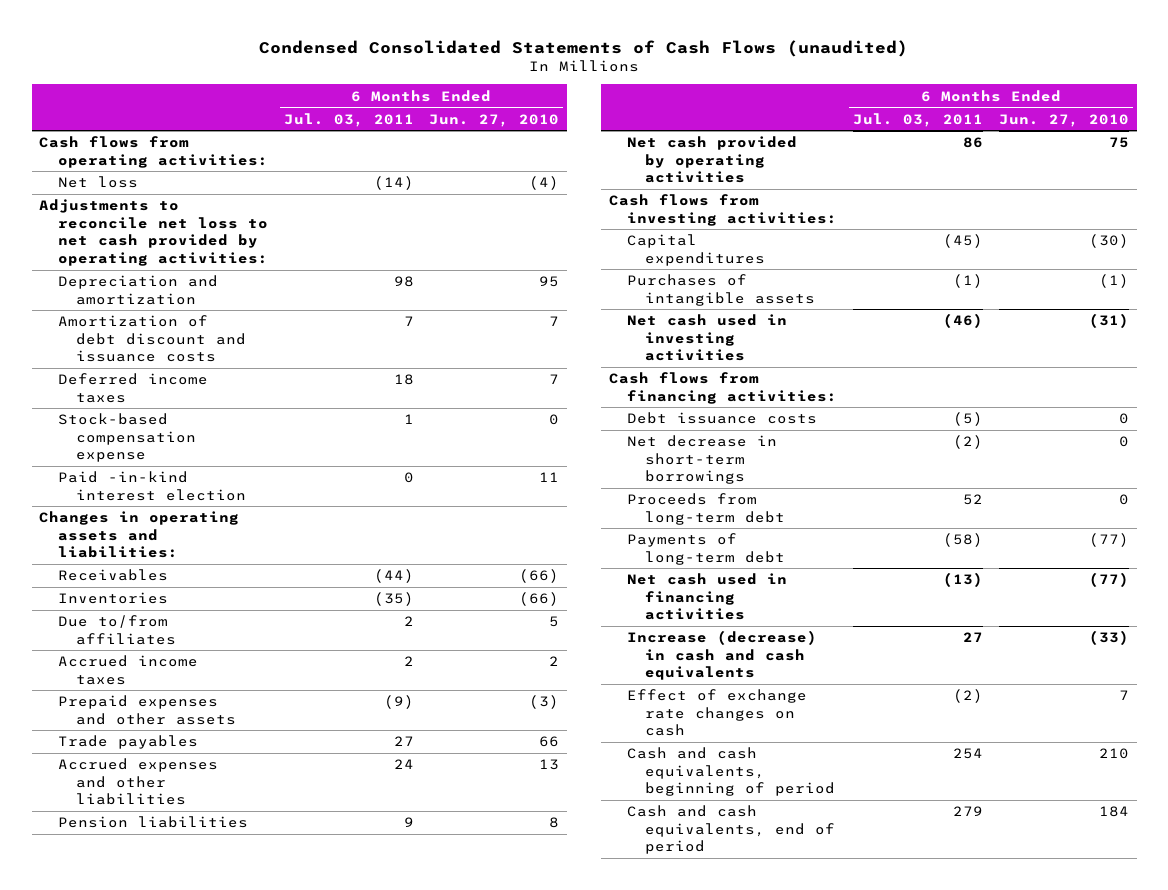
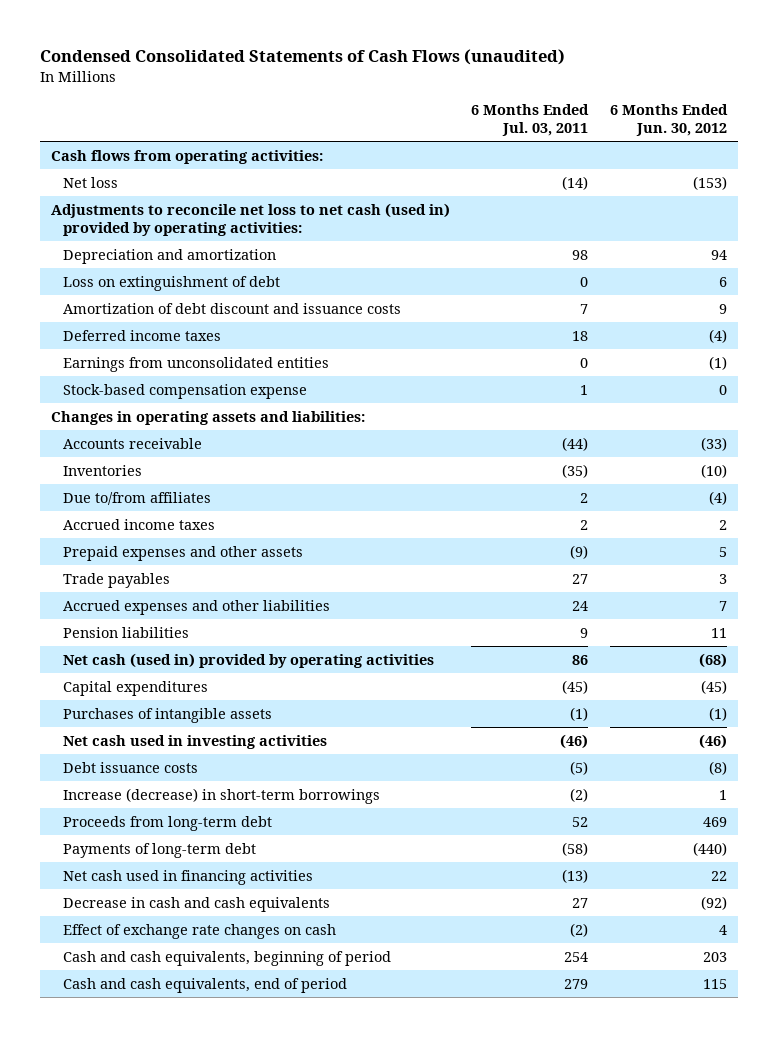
- | 6 Months Ended Jul. 03, 2011 | 6 Months Ended Jun. 27, 2010
+ | 6 Months Ended Jul. 03, 2011 | 6 Months Ended Jun. 30, 2012
- Adjustments to reconcile net loss to net cash provided by operating activities:
+ Adjustments to reconcile net loss to net cash (used in) provided by operating activities:
+ Loss on extinguishment of debt | 0 | 6
+ Earnings from unconsolidated entities | 0 | (1)
- Paid -in-kind interest election | 0 | 11
- Receivables | (44) | (66)
+ Accounts receivable | (44) | (33)
- Net cash provided by operating activities | 86 | 75
- Cash flows from investing activities:
+ Net cash (used in) provided by operating activities | 86 | (68)
- Cash flows from financing activities:
- Net decrease in short-term borrowings | (2) | 0
+ Increase (decrease) in short-term borrowings | (2) | 1
- Increase (decrease) in cash and cash equivalents | 27 | (33)
+ Decrease in cash and cash equivalents | 27 | (92)

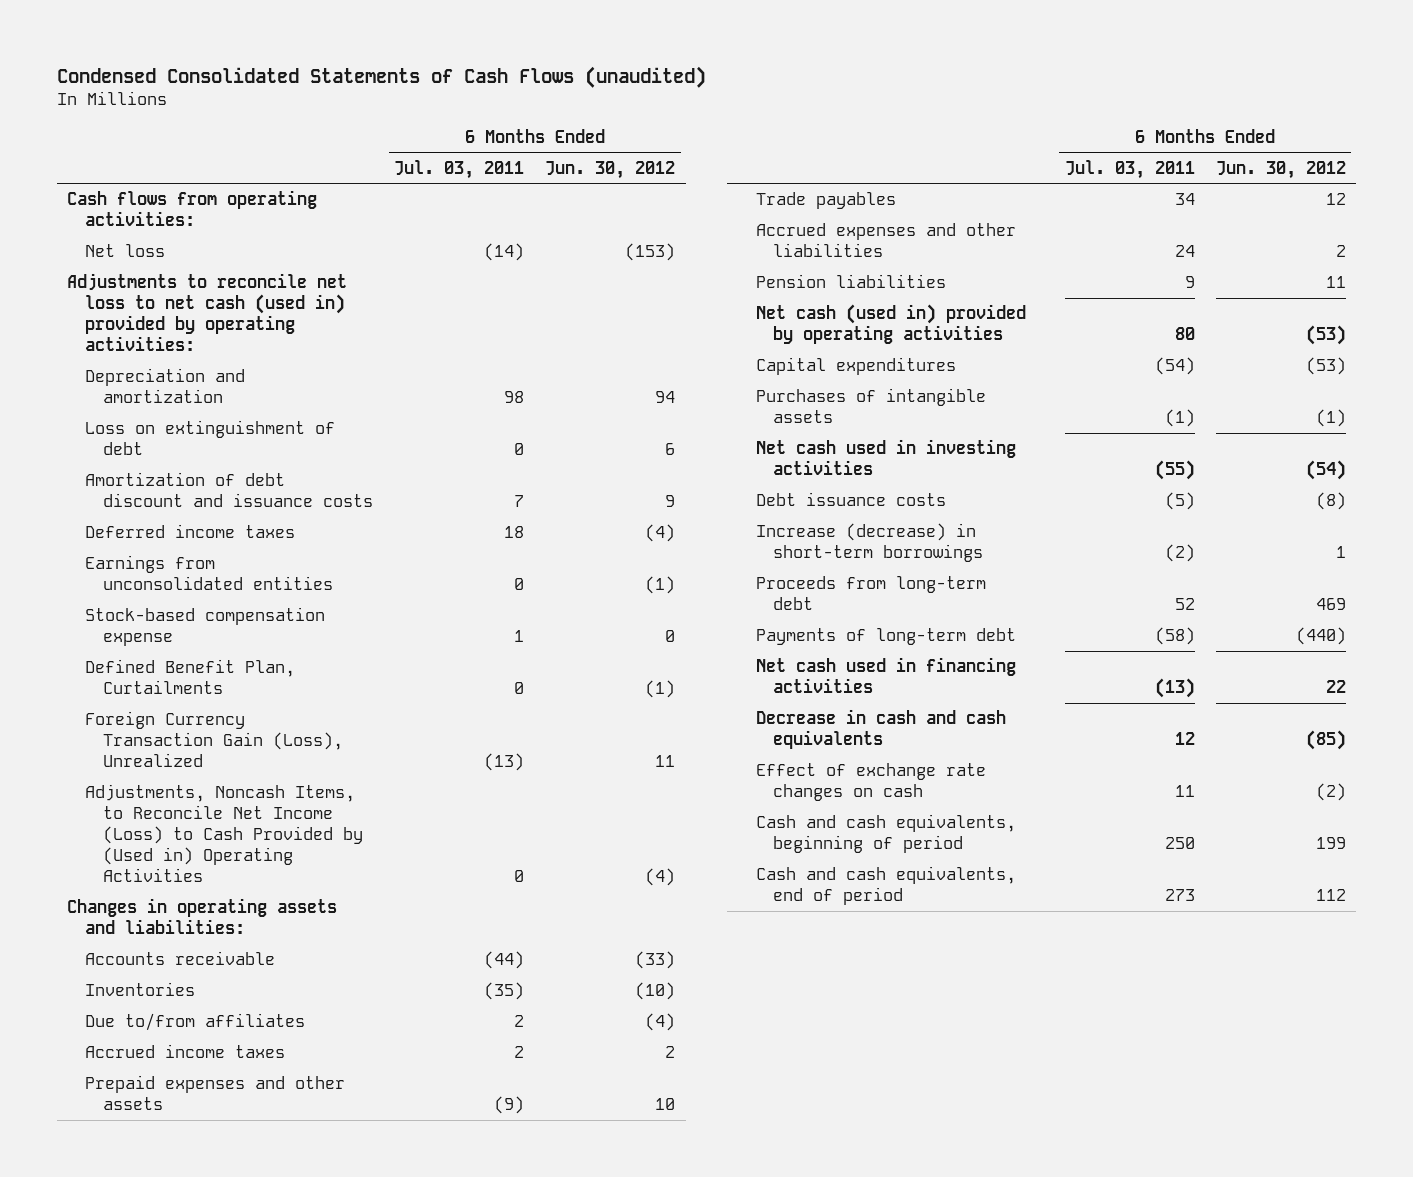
+ Defined Benefit Plan, Curtailments | 0 | (1)
+ Foreign Currency Transaction Gain (Loss), Unrealized | (13) | 11
+ Adjustments, Noncash Items, to Reconcile Net Income (Loss) to Cash Provided by (Used in) Operating Activities | 0 | (4)
- Prepaid expenses and other assets | (9) | 5
- Trade payables | 27 | 3
- Accrued expenses and other liabilities | 24 | 7
+ Prepaid expenses and other assets | (9) | 10
+ Trade payables | 34 | 12
+ Accrued expenses and other liabilities | 24 | 2
- Net cash (used in) provided by operating activities | 86 | (68)
- Capital expenditures | (45) | (45)
+ Net cash (used in) provided by operating activities | 80 | (53)
+ Capital expenditures | (54) | (53)
- Net cash used in investing activities | (46) | (46)
+ Net cash used in investing activities | (55) | (54)
- Decrease in cash and cash equivalents | 27 | (92)
- Effect of exchange rate changes on cash | (2) | 4
- Cash and cash equivalents, beginning of period | 254 | 203
- Cash and cash equivalents, end of period | 279 | 115
+ Decrease in cash and cash equivalents | 12 | (85)
+ Effect of exchange rate changes on cash | 11 | (2)
+ Cash and cash equivalents, beginning of period | 250 | 199
+ Cash and cash equivalents, end of period | 273 | 112

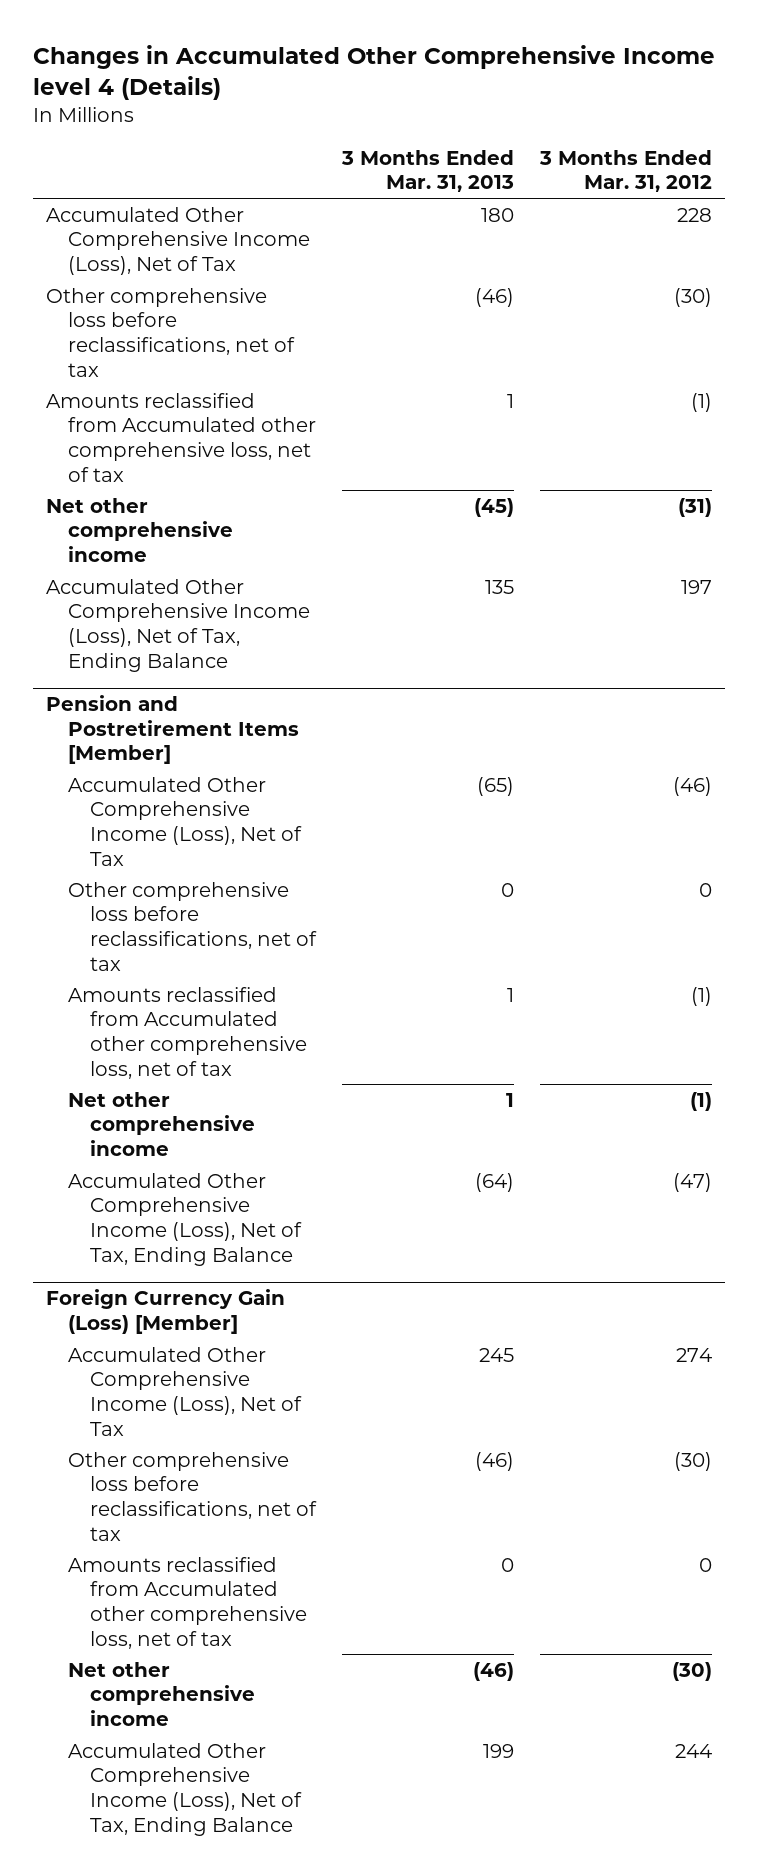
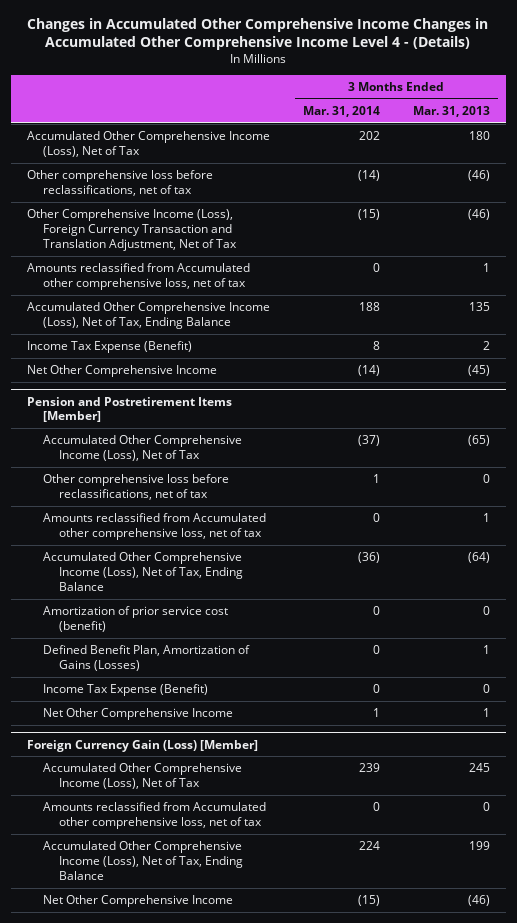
- Changes in Accumulated Other Comprehensive Income level 4 (Details)
+ Changes in Accumulated Other Comprehensive Income Changes in Accumulated Other Comprehensive Income Level 4 - (Details)
- | 3 Months Ended Mar. 31, 2013 | 3 Months Ended Mar. 31, 2012
+ | 3 Months Ended Mar. 31, 2014 | 3 Months Ended Mar. 31, 2013
+ Other Comprehensive Income (Loss), Foreign Currency Transaction and Translation Adjustment, Net of Tax | (15) | (46)
- Net other comprehensive income | (45) | (31)
+ Income Tax Expense (Benefit) | 8 | 2
+ Net Other Comprehensive Income | (14) | (45)
@ Pension and Postretirement Items [Member]
- Net other comprehensive income | 1 | (1)
+ Amortization of prior service cost (benefit) | 0 | 0
+ Defined Benefit Plan, Amortization of Gains (Losses) | 0 | 1
+ Income Tax Expense (Benefit) | 0 | 0
+ Net Other Comprehensive Income | 1 | 1
@ Foreign Currency Gain (Loss) [Member]
- Other comprehensive loss before reclassifications, net of tax | (46) | (30)
- Net other comprehensive income | (46) | (30)
+ Net Other Comprehensive Income | (15) | (46)

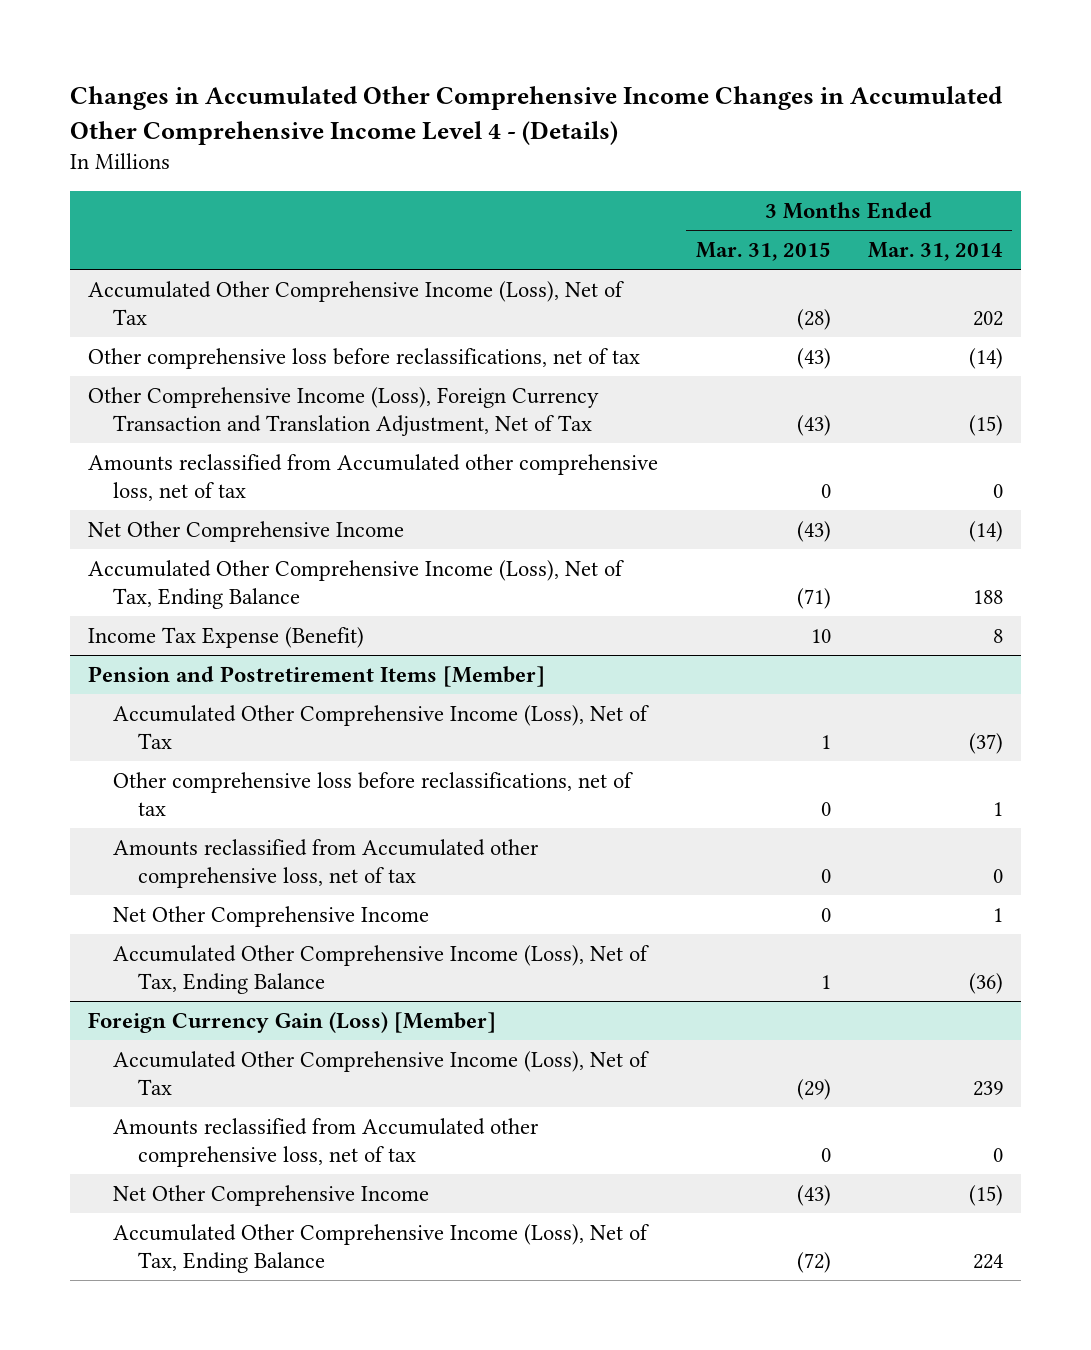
- | 3 Months Ended Mar. 31, 2014 | 3 Months Ended Mar. 31, 2013
+ | 3 Months Ended Mar. 31, 2015 | 3 Months Ended Mar. 31, 2014
moved up: Net Other Comprehensive Income | (43) | (14)
@ Pension and Postretirement Items [Member]
- Amortization of prior service cost (benefit) | 0 | 0
- Defined Benefit Plan, Amortization of Gains (Losses) | 0 | 1
- Income Tax Expense (Benefit) | 0 | 0
moved down: Accumulated Other Comprehensive Income (Loss), Net of Tax, Ending Balance | 1 | (36)
@ Foreign Currency Gain (Loss) [Member]
moved down: Accumulated Other Comprehensive Income (Loss), Net of Tax, Ending Balance | (72) | 224

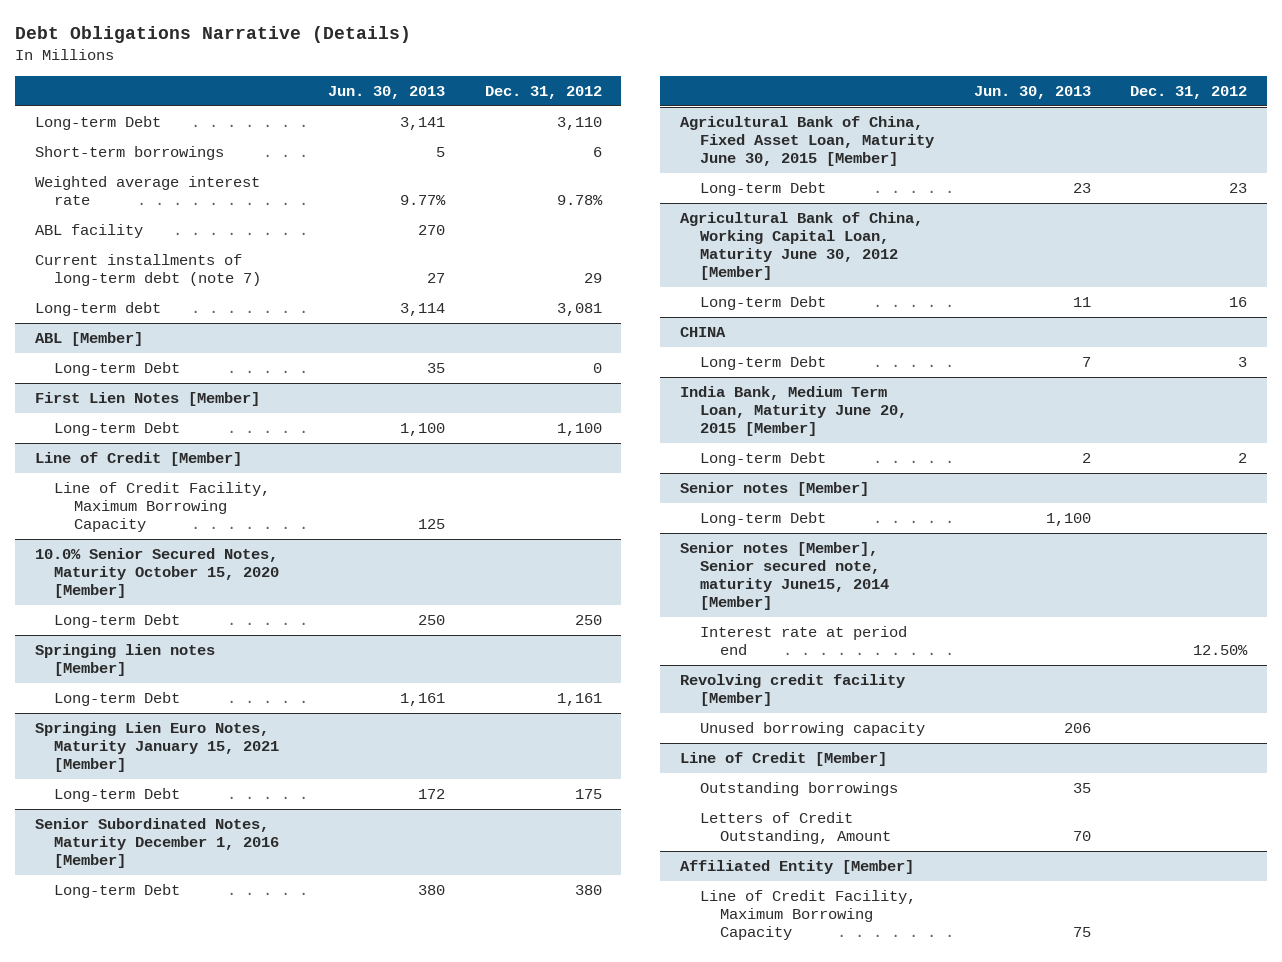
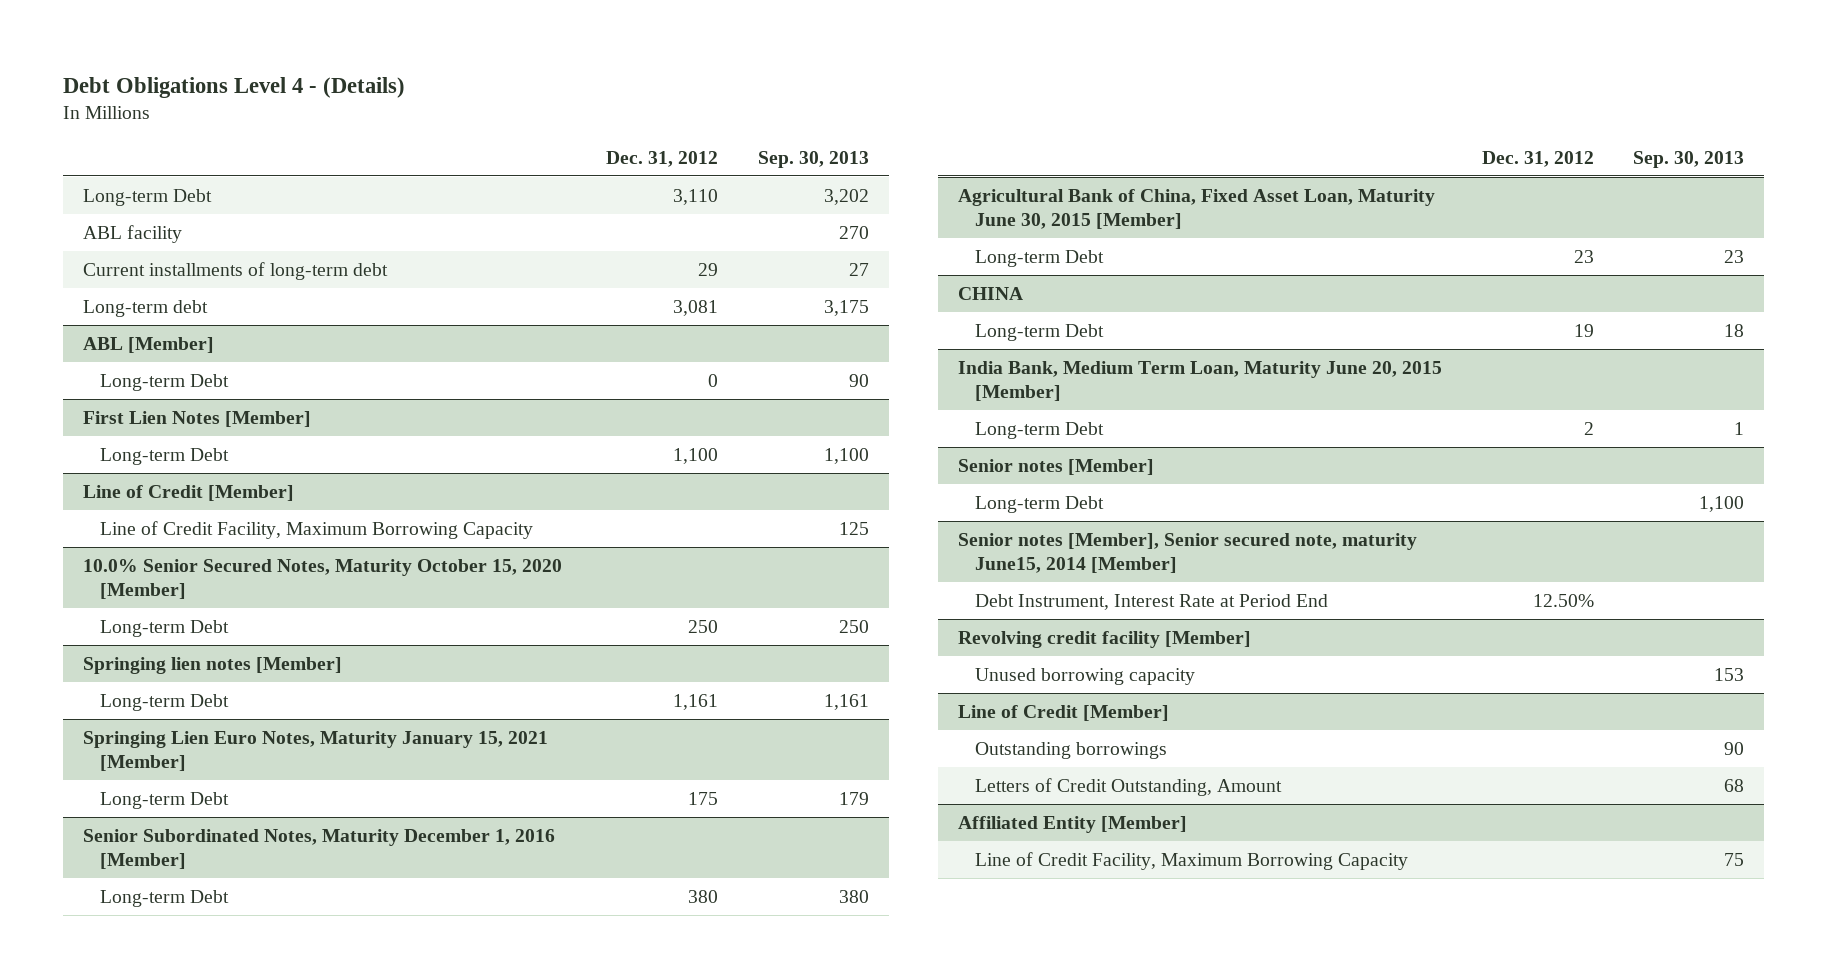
- Debt Obligations Narrative (Details)
+ Debt Obligations Level 4 - (Details)
- | Jun. 30, 2013 | Dec. 31, 2012
+ | Dec. 31, 2012 | Sep. 30, 2013
- Short-term borrowings | 5 | 6
- Weighted average interest rate | 9.77% | 9.78%
- Current installments of long-term debt (note 7) | 27 | 29
+ Current installments of long-term debt | 29 | 27
- Agricultural Bank of China, Working Capital Loan, Maturity June 30, 2012 [Member]
- Long-term Debt | 11 | 16
@ CHINA
- Long-term Debt | 7 | 3
+ Long-term Debt | 19 | 18
@ Senior notes [Member], Senior secured note, maturity June15, 2014 [Member]
- Interest rate at period end | | 12.50%
+ Debt Instrument, Interest Rate at Period End | 12.50% |

